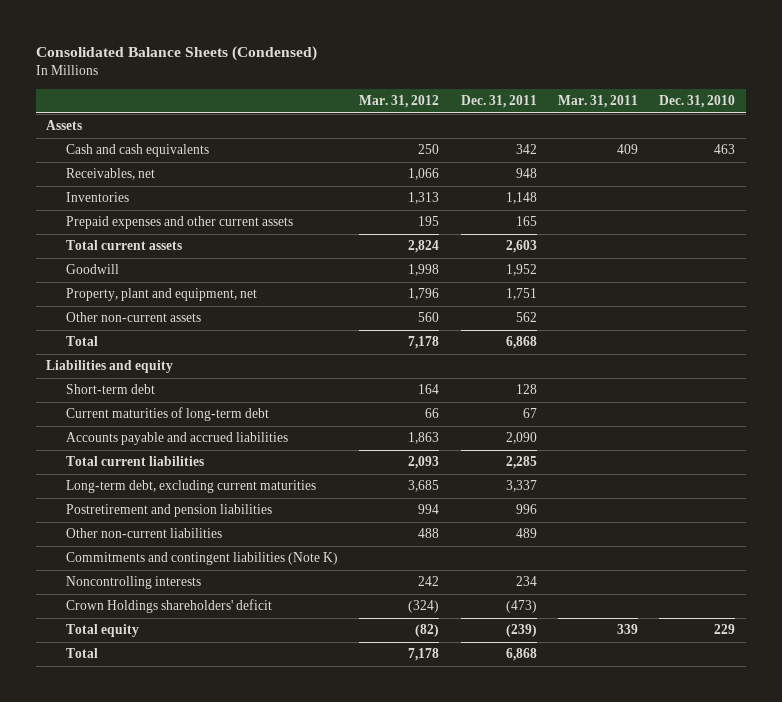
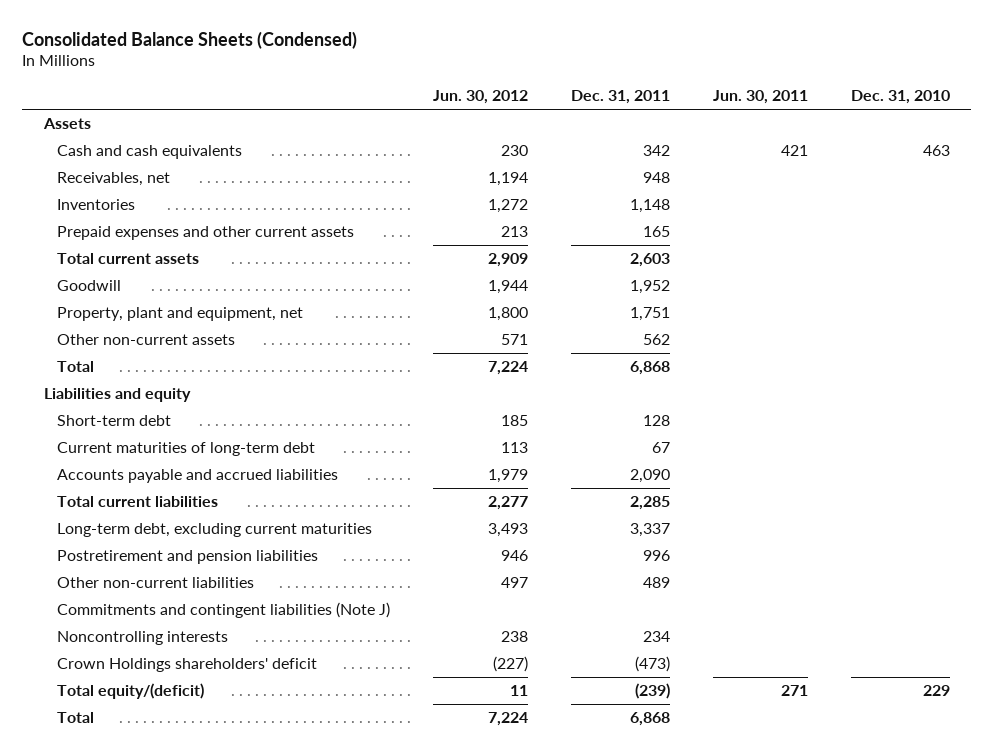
- | Mar. 31, 2012 | Dec. 31, 2011 | Mar. 31, 2011 | Dec. 31, 2010
+ | Jun. 30, 2012 | Dec. 31, 2011 | Jun. 30, 2011 | Dec. 31, 2010
- Commitments and contingent liabilities (Note K)
+ Commitments and contingent liabilities (Note J)
- Total equity | (82) | (239) | 339 | 229
+ Total equity/(deficit) | 11 | (239) | 271 | 229

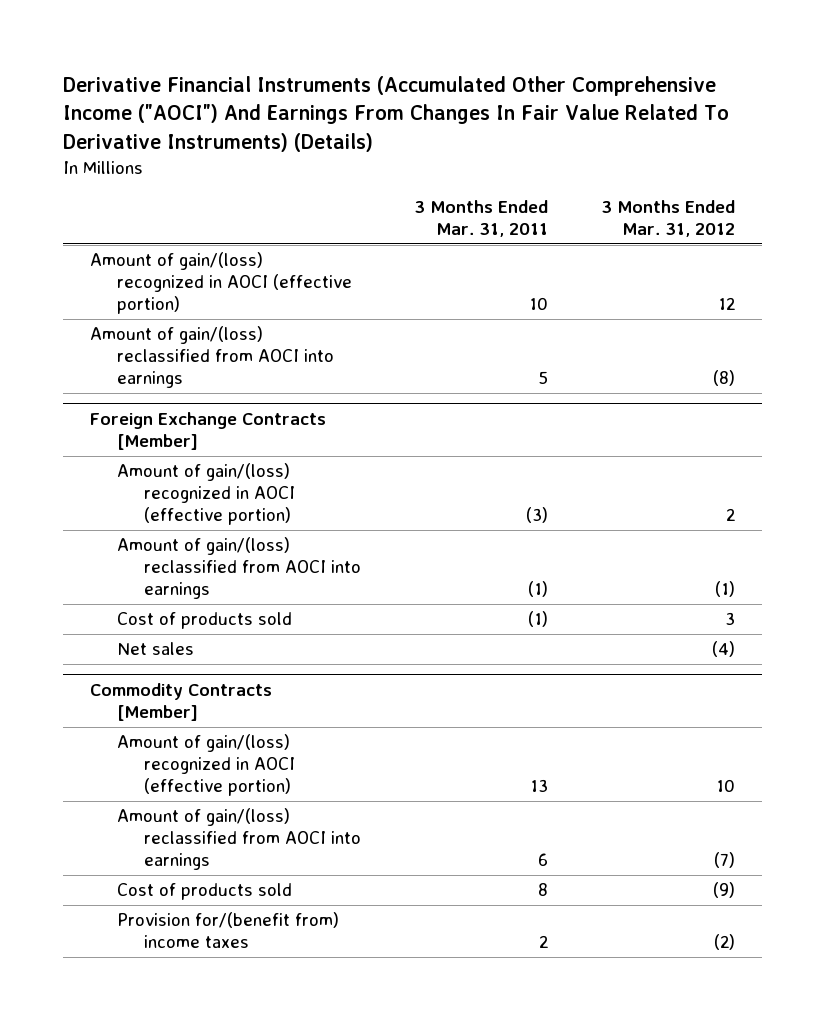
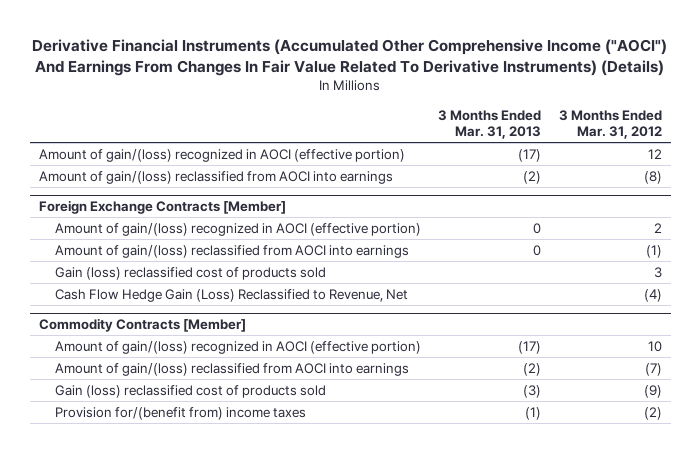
- | 3 Months Ended Mar. 31, 2011 | 3 Months Ended Mar. 31, 2012
+ | 3 Months Ended Mar. 31, 2013 | 3 Months Ended Mar. 31, 2012
@ Foreign Exchange Contracts [Member]
- Cost of products sold | (1) | 3
- Net sales | | (4)
+ Gain (loss) reclassified cost of products sold | | 3
+ Cash Flow Hedge Gain (Loss) Reclassified to Revenue, Net | | (4)
@ Commodity Contracts [Member]
- Cost of products sold | 8 | (9)
+ Gain (loss) reclassified cost of products sold | (3) | (9)

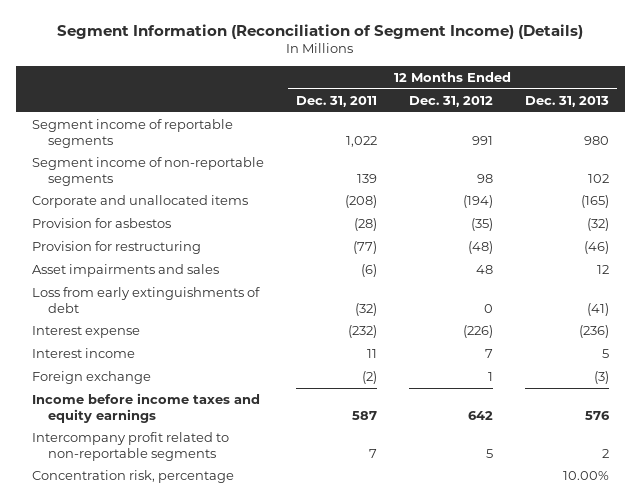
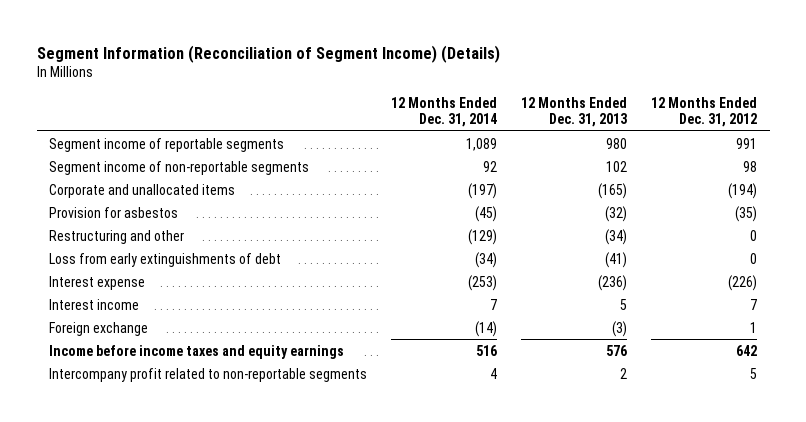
- | 12 Months Ended Dec. 31, 2011 | 12 Months Ended Dec. 31, 2012 | 12 Months Ended Dec. 31, 2013
+ | 12 Months Ended Dec. 31, 2014 | 12 Months Ended Dec. 31, 2013 | 12 Months Ended Dec. 31, 2012
- Provision for restructuring | (77) | (48) | (46)
- Asset impairments and sales | (6) | 48 | 12
+ Restructuring and other | (129) | (34) | 0
- Concentration risk, percentage | | | 10.00%

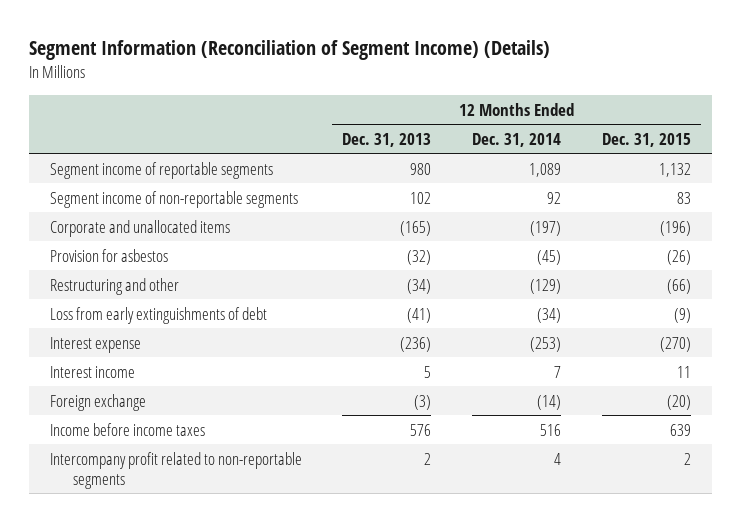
- | 12 Months Ended Dec. 31, 2014 | 12 Months Ended Dec. 31, 2013 | 12 Months Ended Dec. 31, 2012
+ | 12 Months Ended Dec. 31, 2013 | 12 Months Ended Dec. 31, 2014 | 12 Months Ended Dec. 31, 2015
- Income before income taxes and equity earnings | 516 | 576 | 642
+ Income before income taxes | 576 | 516 | 639

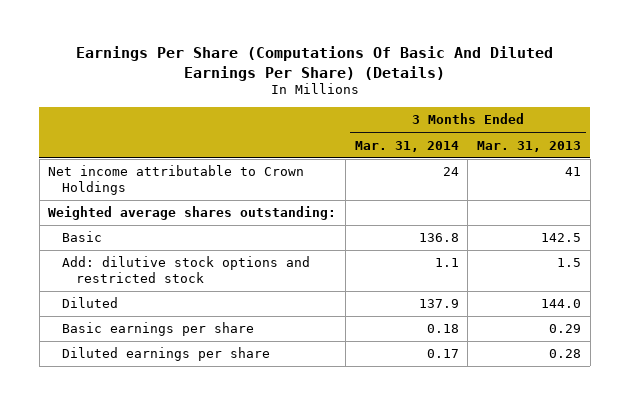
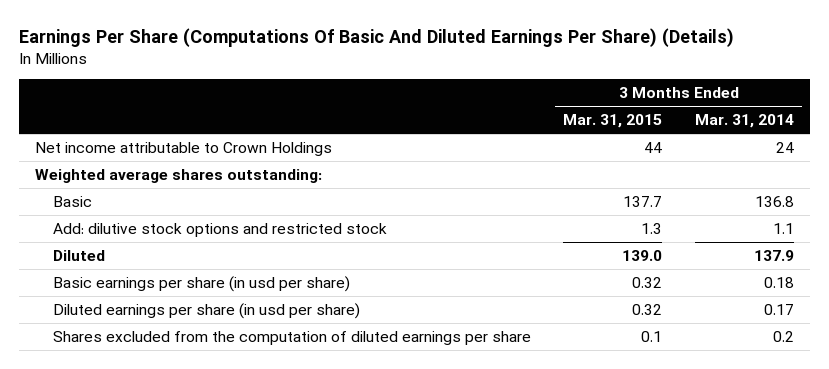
- | 3 Months Ended Mar. 31, 2014 | 3 Months Ended Mar. 31, 2013
+ | 3 Months Ended Mar. 31, 2015 | 3 Months Ended Mar. 31, 2014
- Basic earnings per share | 0.18 | 0.29
- Diluted earnings per share | 0.17 | 0.28
+ Basic earnings per share (in usd per share) | 0.32 | 0.18
+ Diluted earnings per share (in usd per share) | 0.32 | 0.17
+ Shares excluded from the computation of diluted earnings per share | 0.1 | 0.2

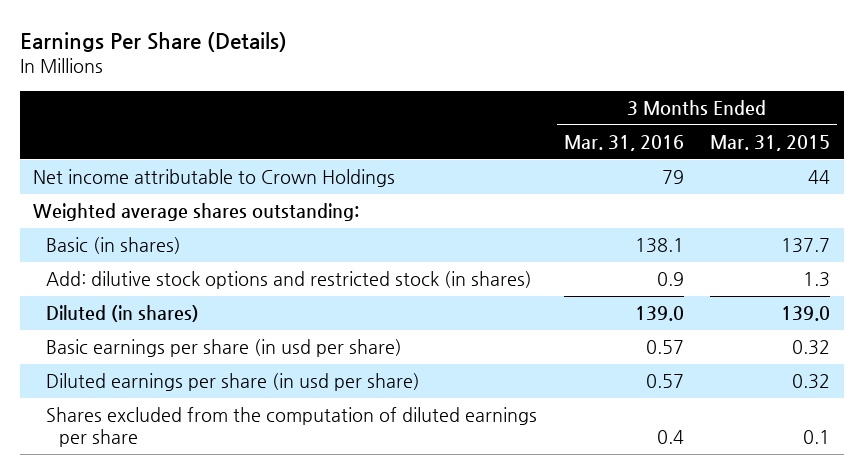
- Earnings Per Share (Computations Of Basic And Diluted Earnings Per Share) (Details)
+ Earnings Per Share (Details)
- | 3 Months Ended Mar. 31, 2015 | 3 Months Ended Mar. 31, 2014
+ | 3 Months Ended Mar. 31, 2016 | 3 Months Ended Mar. 31, 2015
- Basic | 137.7 | 136.8
- Add: dilutive stock options and restricted stock | 1.3 | 1.1
- Diluted | 139.0 | 137.9
+ Basic (in shares) | 138.1 | 137.7
+ Add: dilutive stock options and restricted stock (in shares) | 0.9 | 1.3
+ Diluted (in shares) | 139.0 | 139.0

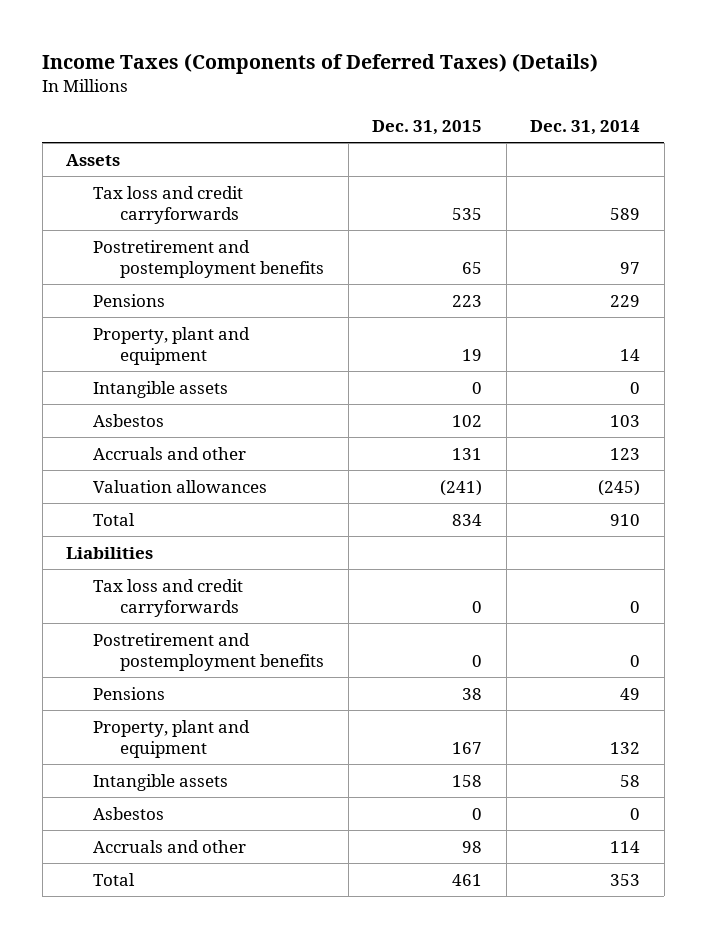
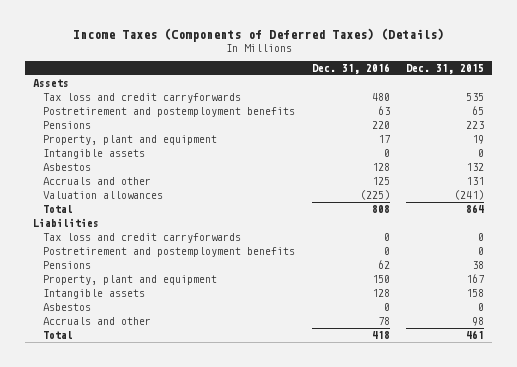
- | Dec. 31, 2015 | Dec. 31, 2014
+ | Dec. 31, 2016 | Dec. 31, 2015
- Asbestos | 102 | 103
+ Asbestos | 128 | 132
- Total | 834 | 910
+ Total | 808 | 864

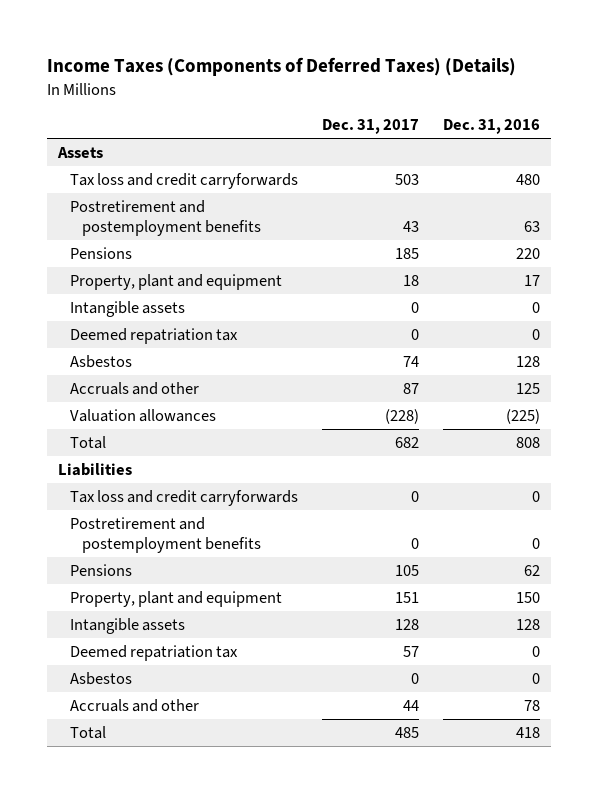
- | Dec. 31, 2016 | Dec. 31, 2015
+ | Dec. 31, 2017 | Dec. 31, 2016
+ Deemed repatriation tax | 0 | 0
+ Deemed repatriation tax | 57 | 0

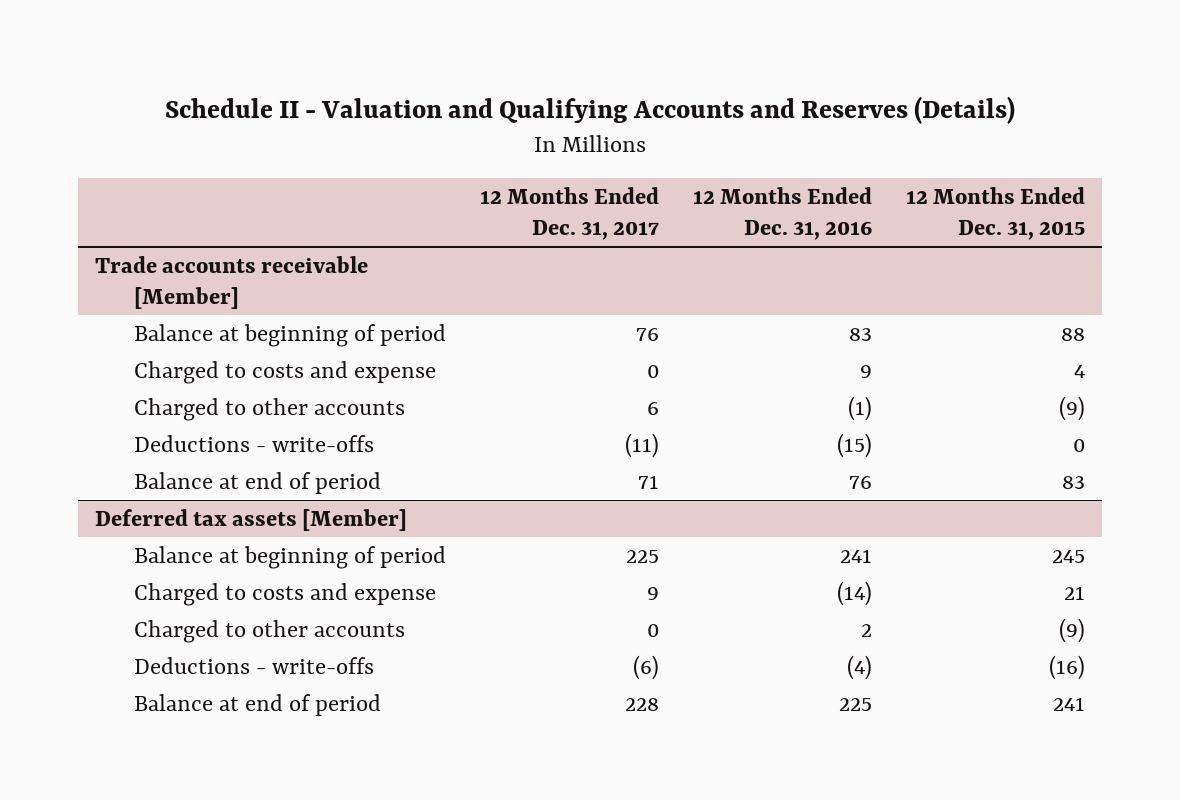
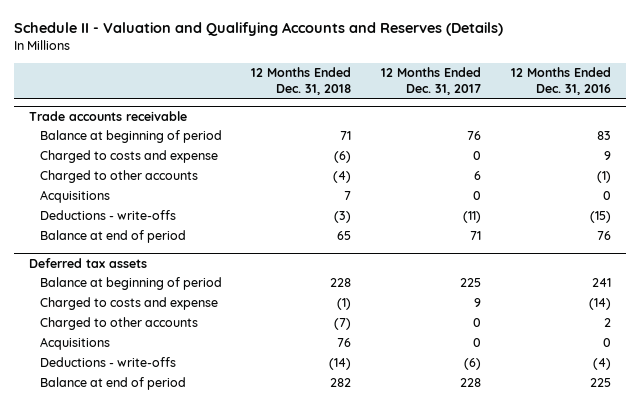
- | 12 Months Ended Dec. 31, 2017 | 12 Months Ended Dec. 31, 2016 | 12 Months Ended Dec. 31, 2015
+ | 12 Months Ended Dec. 31, 2018 | 12 Months Ended Dec. 31, 2017 | 12 Months Ended Dec. 31, 2016
- Trade accounts receivable [Member]
+ Trade accounts receivable
+ Acquisitions | 7 | 0 | 0
- Deferred tax assets [Member]
+ Deferred tax assets
+ Acquisitions | 76 | 0 | 0

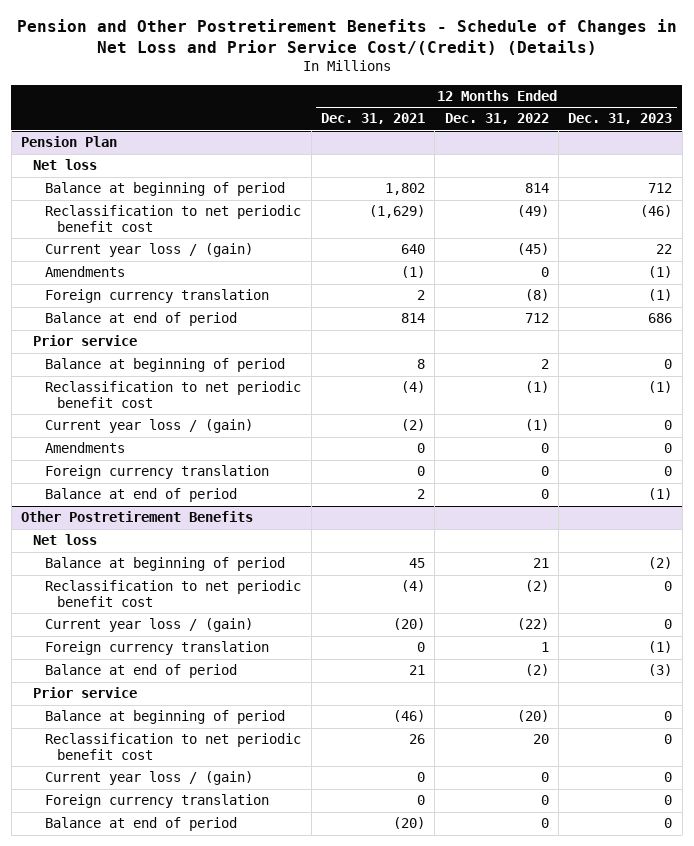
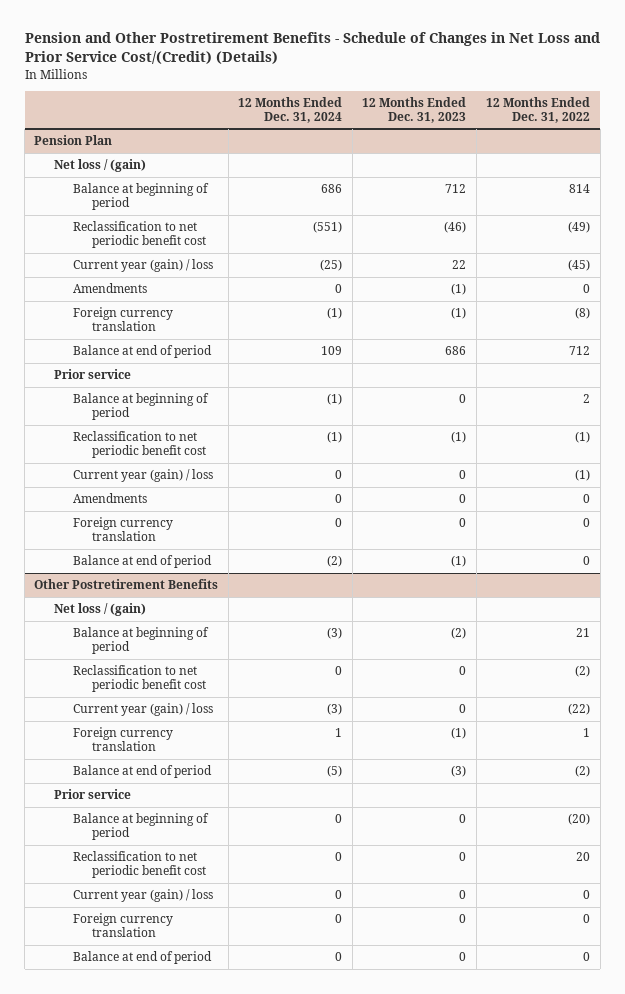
- | 12 Months Ended Dec. 31, 2021 | 12 Months Ended Dec. 31, 2022 | 12 Months Ended Dec. 31, 2023
+ | 12 Months Ended Dec. 31, 2024 | 12 Months Ended Dec. 31, 2023 | 12 Months Ended Dec. 31, 2022
@ Pension Plan
- Net loss
+ Net loss / (gain)
- Current year loss / (gain) | 640 | (45) | 22
+ Current year (gain) / loss | (25) | 22 | (45)
- Current year loss / (gain) | (2) | (1) | 0
+ Current year (gain) / loss | 0 | 0 | (1)
@ Other Postretirement Benefits
- Net loss
+ Net loss / (gain)
- Current year loss / (gain) | (20) | (22) | 0
+ Current year (gain) / loss | (3) | 0 | (22)
- Current year loss / (gain) | 0 | 0 | 0
+ Current year (gain) / loss | 0 | 0 | 0

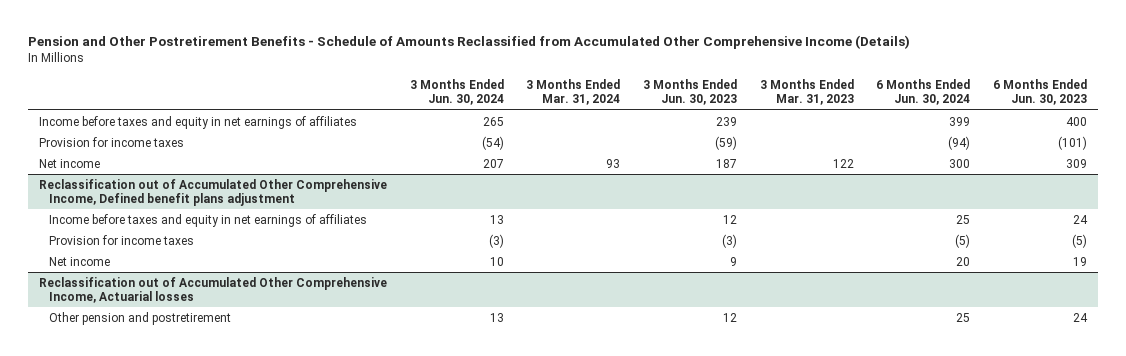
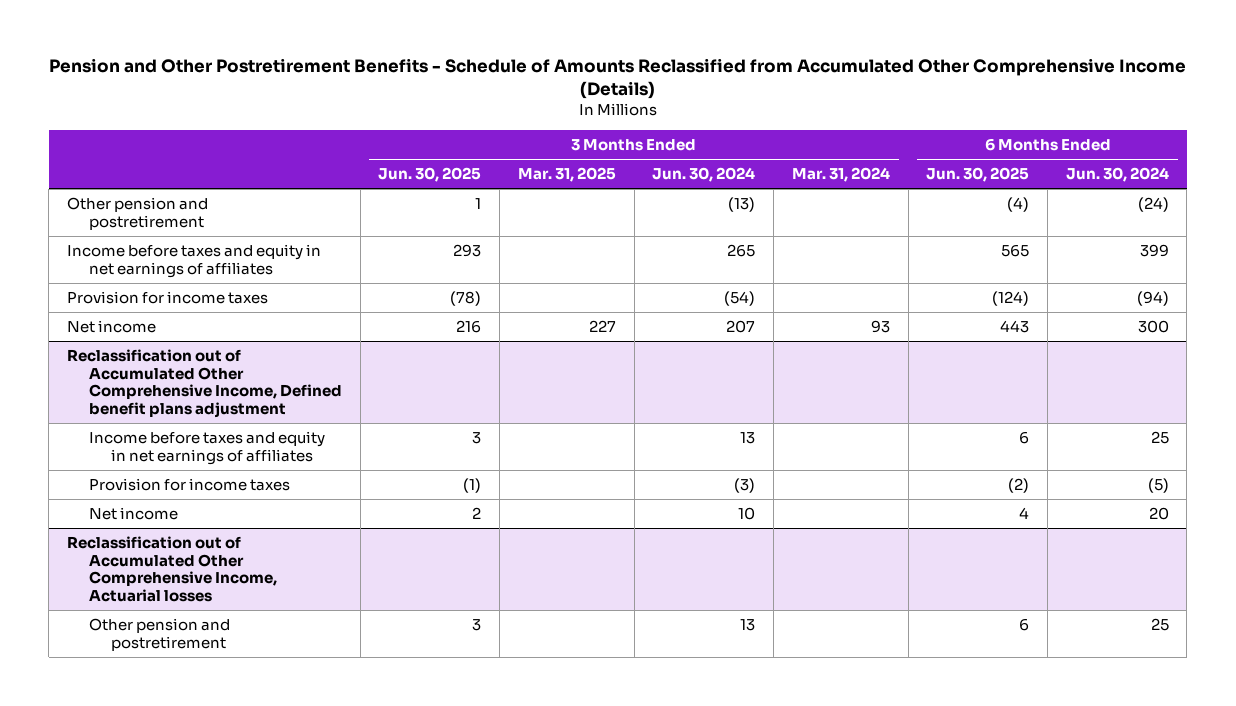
- | 3 Months Ended Jun. 30, 2024 | 3 Months Ended Mar. 31, 2024 | 3 Months Ended Jun. 30, 2023 | 3 Months Ended Mar. 31, 2023 | 6 Months Ended Jun. 30, 2024 | 6 Months Ended Jun. 30, 2023
+ | 3 Months Ended Jun. 30, 2025 | 3 Months Ended Mar. 31, 2025 | 3 Months Ended Jun. 30, 2024 | 3 Months Ended Mar. 31, 2024 | 6 Months Ended Jun. 30, 2025 | 6 Months Ended Jun. 30, 2024
+ Other pension and postretirement | 1 | | (13) | | (4) | (24)

